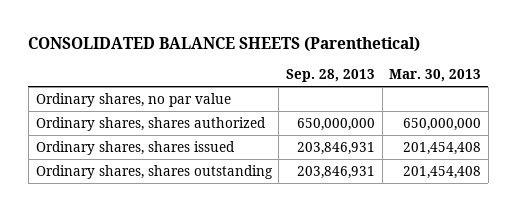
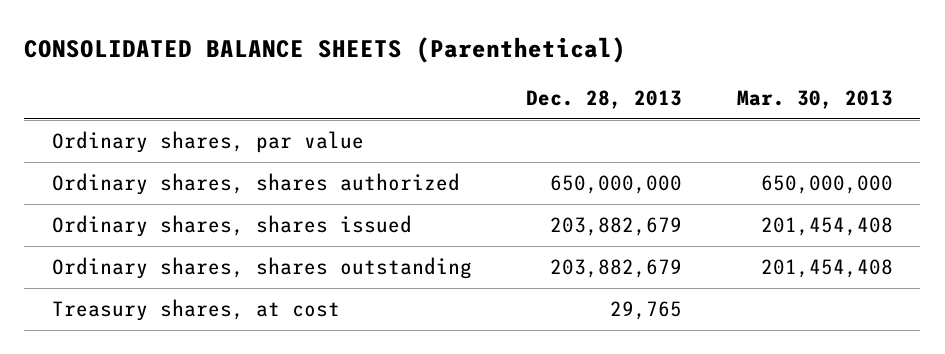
- | Sep. 28, 2013 | Mar. 30, 2013
+ | Dec. 28, 2013 | Mar. 30, 2013
- Ordinary shares, no par value
+ Ordinary shares, par value
+ Treasury shares, at cost | 29,765 |

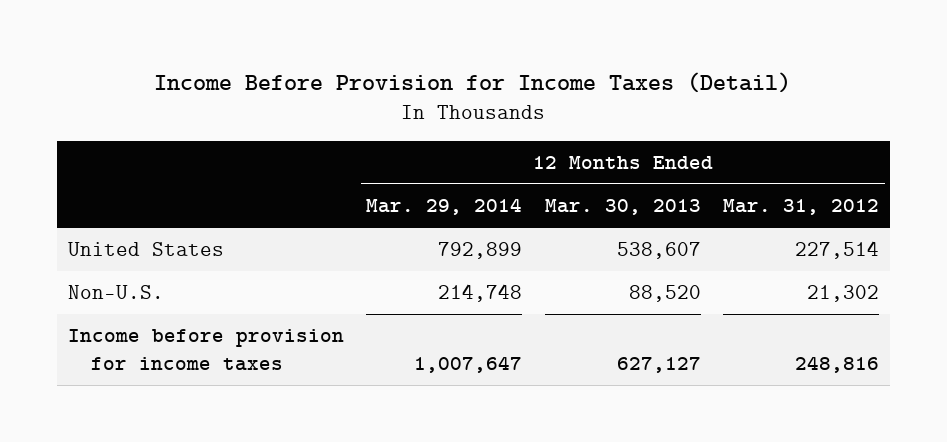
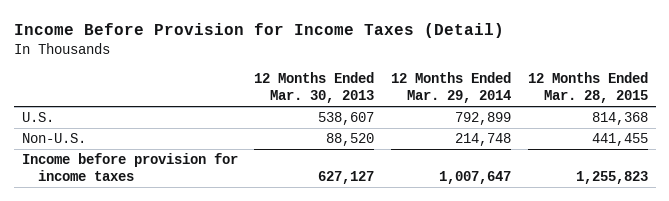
- | 12 Months Ended Mar. 29, 2014 | 12 Months Ended Mar. 30, 2013 | 12 Months Ended Mar. 31, 2012
+ | 12 Months Ended Mar. 30, 2013 | 12 Months Ended Mar. 29, 2014 | 12 Months Ended Mar. 28, 2015
- United States | 792,899 | 538,607 | 227,514
+ U.S. | 538,607 | 792,899 | 814,368

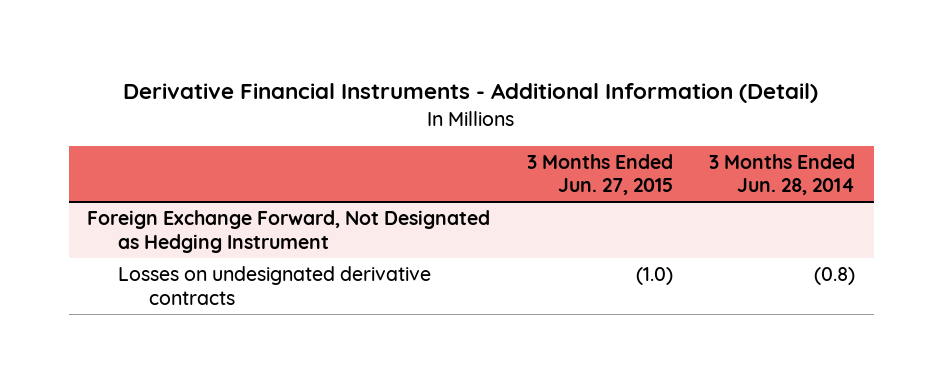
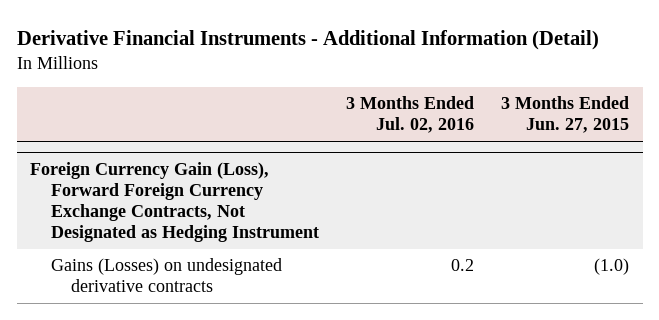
- | 3 Months Ended Jun. 27, 2015 | 3 Months Ended Jun. 28, 2014
+ | 3 Months Ended Jul. 02, 2016 | 3 Months Ended Jun. 27, 2015
- Foreign Exchange Forward, Not Designated as Hedging Instrument
- Losses on undesignated derivative contracts | (1.0) | (0.8)
+ Foreign Currency Gain (Loss), Forward Foreign Currency Exchange Contracts, Not Designated as Hedging Instrument
+ Gains (Losses) on undesignated derivative contracts | 0.2 | (1.0)

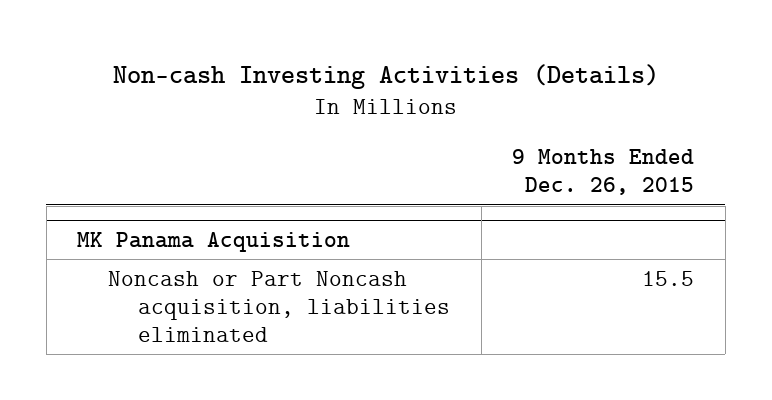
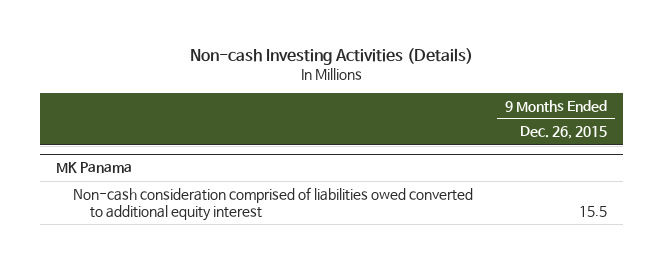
- MK Panama Acquisition
- Noncash or Part Noncash acquisition, liabilities eliminated | 15.5
+ MK Panama
+ Non-cash consideration comprised of liabilities owed converted to additional equity interest | 15.5

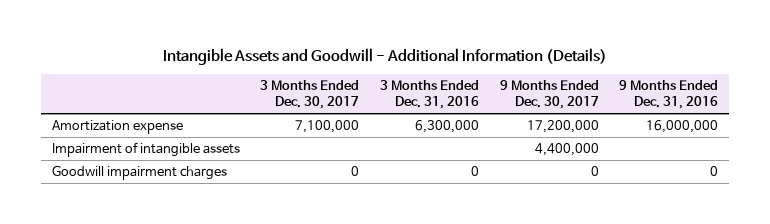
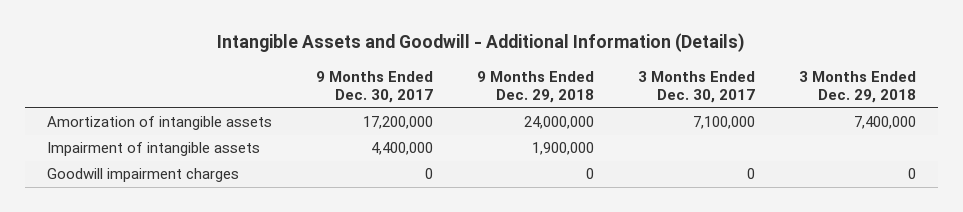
- | 3 Months Ended Dec. 30, 2017 | 3 Months Ended Dec. 31, 2016 | 9 Months Ended Dec. 30, 2017 | 9 Months Ended Dec. 31, 2016
+ | 9 Months Ended Dec. 30, 2017 | 9 Months Ended Dec. 29, 2018 | 3 Months Ended Dec. 30, 2017 | 3 Months Ended Dec. 29, 2018
- Amortization expense | 7,100,000 | 6,300,000 | 17,200,000 | 16,000,000
+ Amortization of intangible assets | 17,200,000 | 24,000,000 | 7,100,000 | 7,400,000

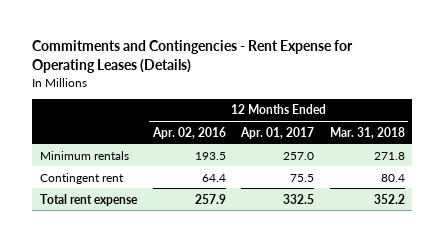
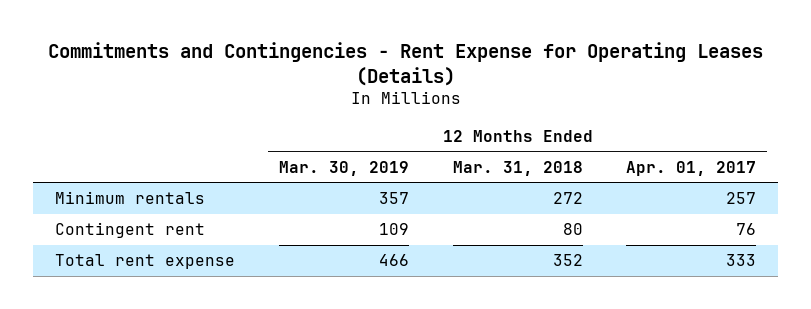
- | 12 Months Ended Apr. 02, 2016 | 12 Months Ended Apr. 01, 2017 | 12 Months Ended Mar. 31, 2018
+ | 12 Months Ended Mar. 30, 2019 | 12 Months Ended Mar. 31, 2018 | 12 Months Ended Apr. 01, 2017
- Minimum rentals | 193.5 | 257.0 | 271.8
- Contingent rent | 64.4 | 75.5 | 80.4
- Total rent expense | 257.9 | 332.5 | 352.2
+ Minimum rentals | 357 | 272 | 257
+ Contingent rent | 109 | 80 | 76
+ Total rent expense | 466 | 352 | 333

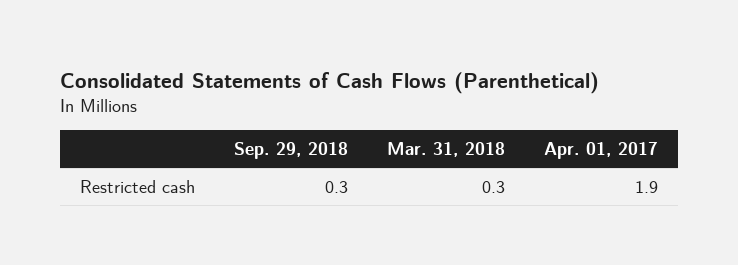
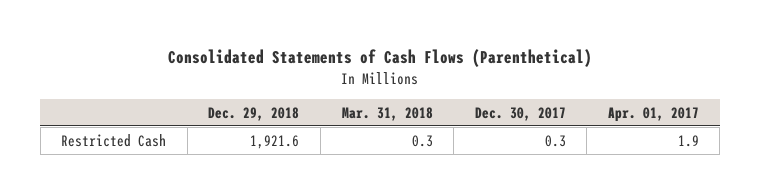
- | Sep. 29, 2018 | Mar. 31, 2018 | Apr. 01, 2017
+ | Dec. 29, 2018 | Mar. 31, 2018 | Dec. 30, 2017 | Apr. 01, 2017
- Restricted cash | 0.3 | 0.3 | 1.9
+ Restricted Cash | 1,921.6 | 0.3 | 0.3 | 1.9

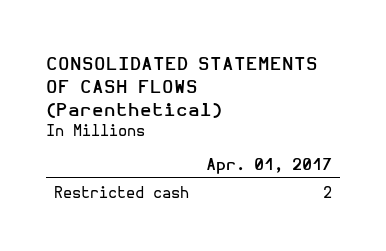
- Consolidated Statements of Cash Flows (Parenthetical)
+ CONSOLIDATED STATEMENTS OF CASH FLOWS (Parenthetical)
- | Dec. 29, 2018 | Mar. 31, 2018 | Dec. 30, 2017 | Apr. 01, 2017
+ | Apr. 01, 2017
- Restricted Cash | 1,921.6 | 0.3 | 0.3 | 1.9
+ Restricted cash | 2

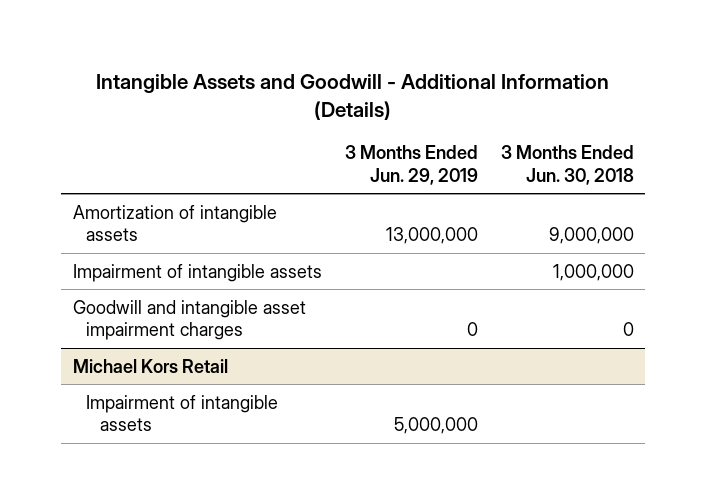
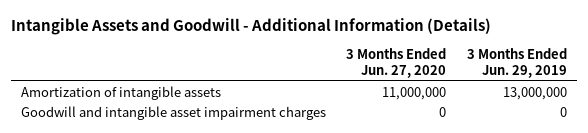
- | 3 Months Ended Jun. 29, 2019 | 3 Months Ended Jun. 30, 2018
+ | 3 Months Ended Jun. 27, 2020 | 3 Months Ended Jun. 29, 2019
- Impairment of intangible assets | | 1,000,000
- Michael Kors Retail
- Impairment of intangible assets | 5,000,000 |

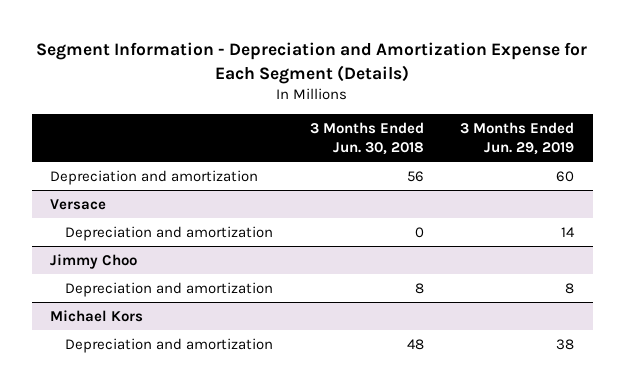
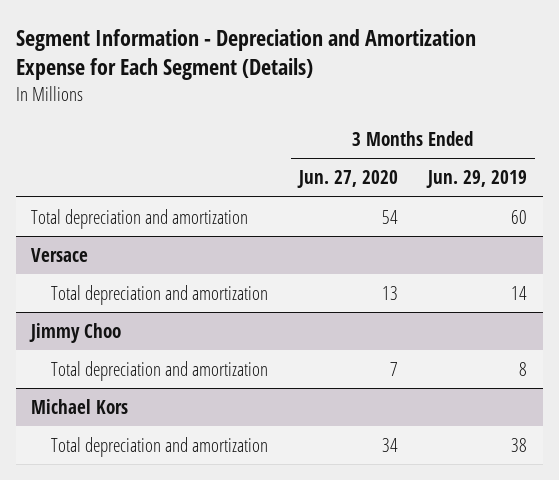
- | 3 Months Ended Jun. 30, 2018 | 3 Months Ended Jun. 29, 2019
+ | 3 Months Ended Jun. 27, 2020 | 3 Months Ended Jun. 29, 2019
- Depreciation and amortization | 56 | 60
+ Total depreciation and amortization | 54 | 60
@ Versace
- Depreciation and amortization | 0 | 14
+ Total depreciation and amortization | 13 | 14
@ Jimmy Choo
- Depreciation and amortization | 8 | 8
+ Total depreciation and amortization | 7 | 8
@ Michael Kors
- Depreciation and amortization | 48 | 38
+ Total depreciation and amortization | 34 | 38

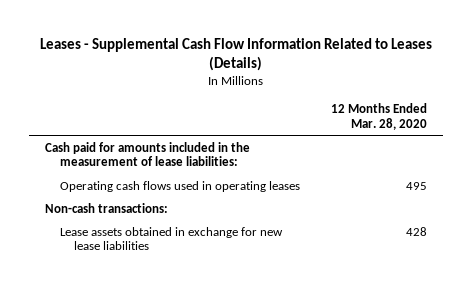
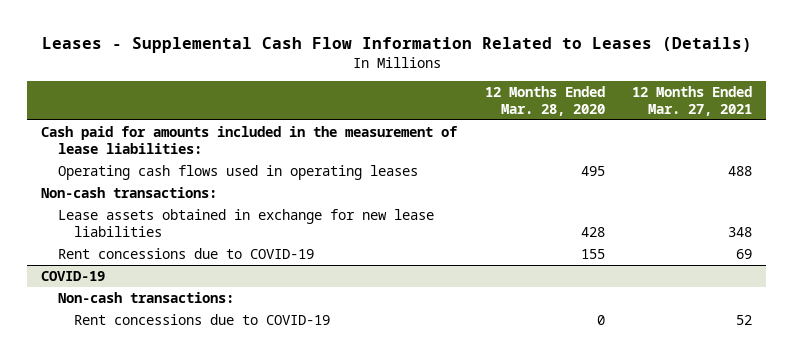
- | 12 Months Ended Mar. 28, 2020
+ | 12 Months Ended Mar. 28, 2020 | 12 Months Ended Mar. 27, 2021
+ Rent concessions due to COVID-19 | 155 | 69
+ COVID-19
+ Non-cash transactions:
+ Rent concessions due to COVID-19 | 0 | 52

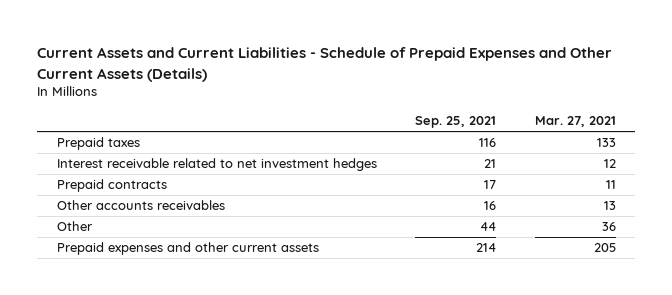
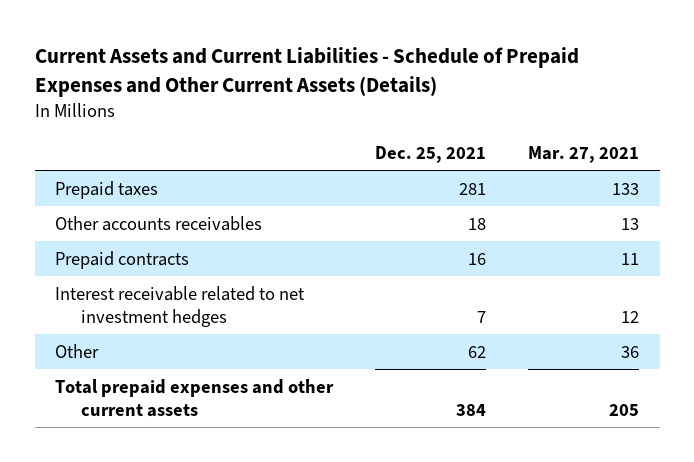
- | Sep. 25, 2021 | Mar. 27, 2021
+ | Dec. 25, 2021 | Mar. 27, 2021
moved down: Prepaid contracts | 16 | 11
moved down: Interest receivable related to net investment hedges | 7 | 12
- Prepaid expenses and other current assets | 214 | 205
+ Total prepaid expenses and other current assets | 384 | 205

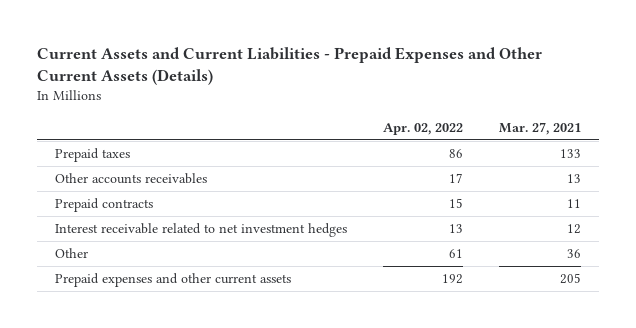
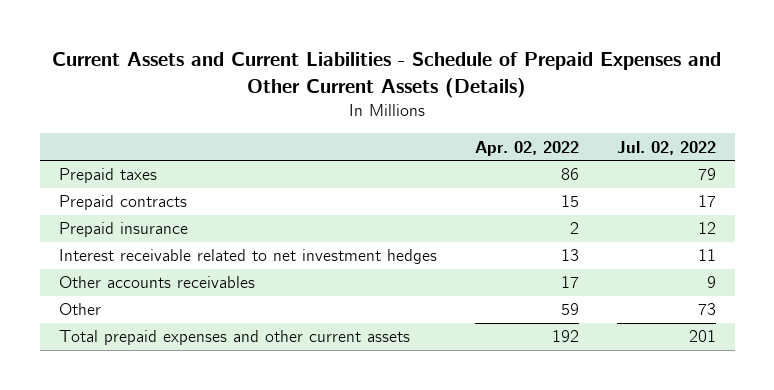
- Current Assets and Current Liabilities - Prepaid Expenses and Other Current Assets (Details)
+ Current Assets and Current Liabilities - Schedule of Prepaid Expenses and Other Current Assets (Details)
- | Apr. 02, 2022 | Mar. 27, 2021
+ | Apr. 02, 2022 | Jul. 02, 2022
+ Prepaid insurance | 2 | 12
- Other | 61 | 36
- Prepaid expenses and other current assets | 192 | 205
moved down: Other accounts receivables | 17 | 9
+ Other | 59 | 73
+ Total prepaid expenses and other current assets | 192 | 201

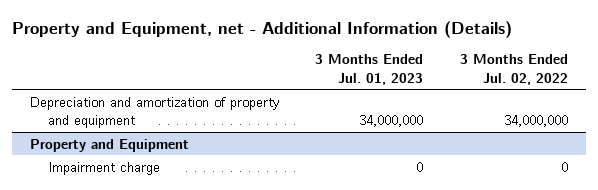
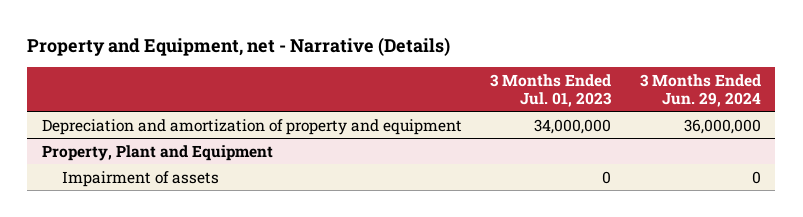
- Property and Equipment, net - Additional Information (Details)
+ Property and Equipment, net - Narrative (Details)
- | 3 Months Ended Jul. 01, 2023 | 3 Months Ended Jul. 02, 2022
+ | 3 Months Ended Jul. 01, 2023 | 3 Months Ended Jun. 29, 2024
- Property and Equipment
- Impairment charge | 0 | 0
+ Property, Plant and Equipment
+ Impairment of assets | 0 | 0

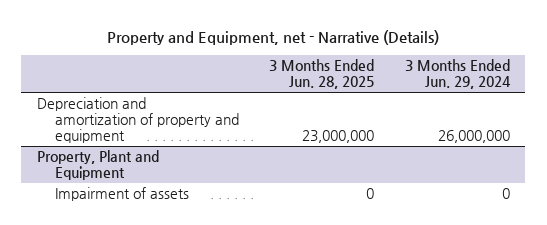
- | 3 Months Ended Jul. 01, 2023 | 3 Months Ended Jun. 29, 2024
+ | 3 Months Ended Jun. 28, 2025 | 3 Months Ended Jun. 29, 2024
- Depreciation and amortization of property and equipment | 34,000,000 | 36,000,000
+ Depreciation and amortization of property and equipment | 23,000,000 | 26,000,000

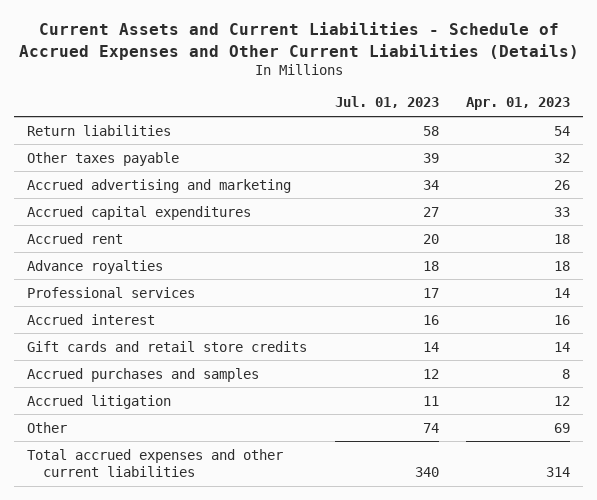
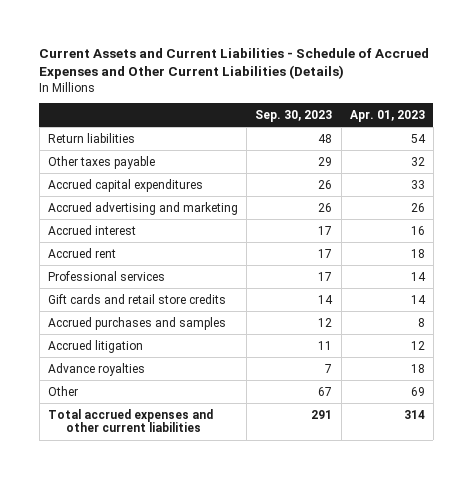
- | Jul. 01, 2023 | Apr. 01, 2023
+ | Sep. 30, 2023 | Apr. 01, 2023
moved down: Accrued advertising and marketing | 26 | 26
moved up: Accrued interest | 17 | 16
moved down: Advance royalties | 7 | 18

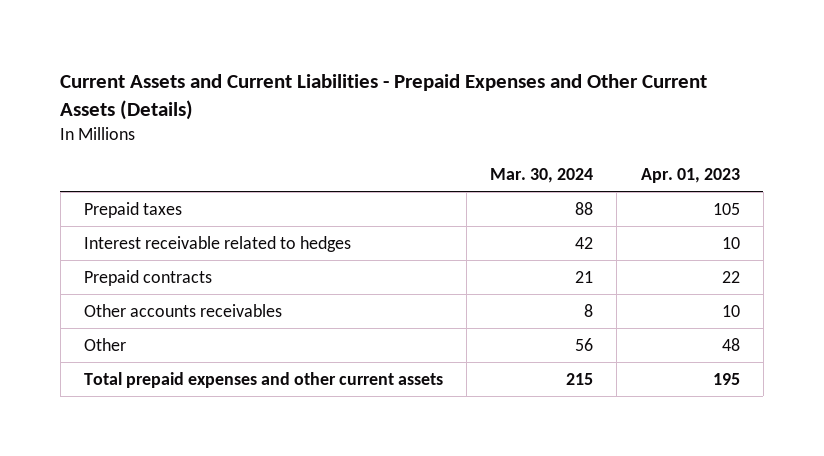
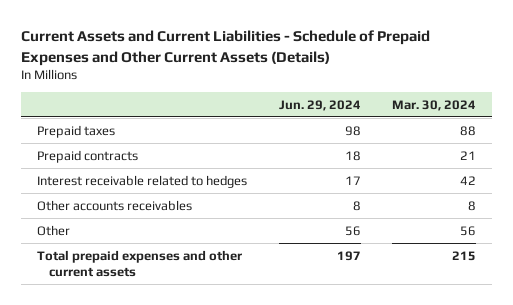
- Current Assets and Current Liabilities - Prepaid Expenses and Other Current Assets (Details)
+ Current Assets and Current Liabilities - Schedule of Prepaid Expenses and Other Current Assets (Details)
- | Mar. 30, 2024 | Apr. 01, 2023
+ | Jun. 29, 2024 | Mar. 30, 2024
moved down: Interest receivable related to hedges | 17 | 42

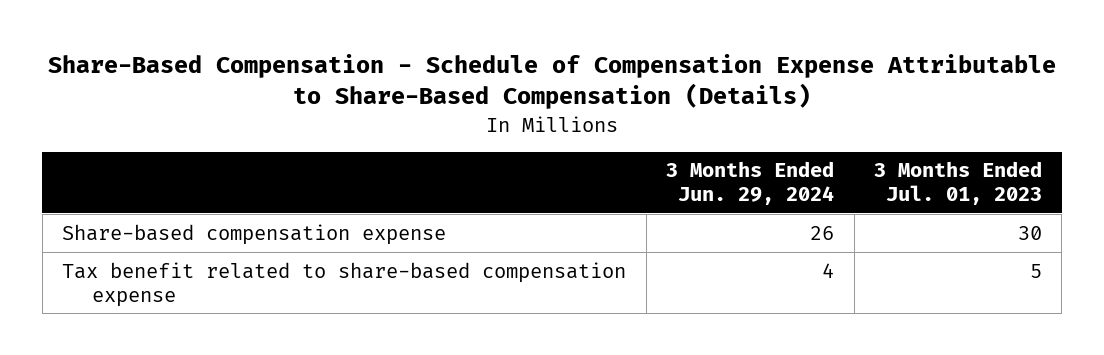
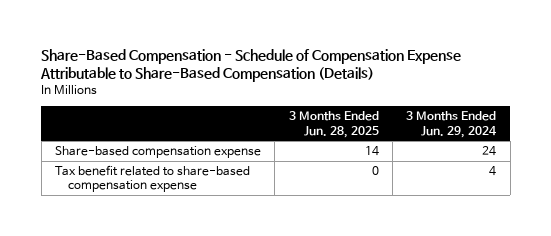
- | 3 Months Ended Jun. 29, 2024 | 3 Months Ended Jul. 01, 2023
+ | 3 Months Ended Jun. 28, 2025 | 3 Months Ended Jun. 29, 2024
- Share-based compensation expense | 26 | 30
+ Share-based compensation expense | 14 | 24

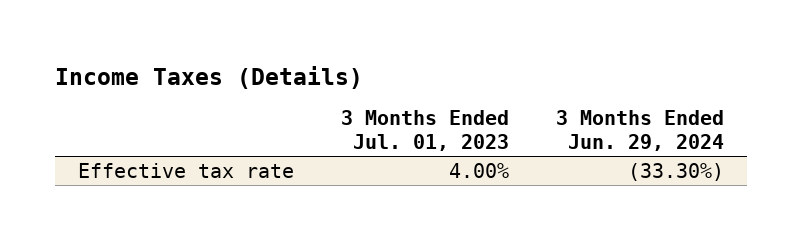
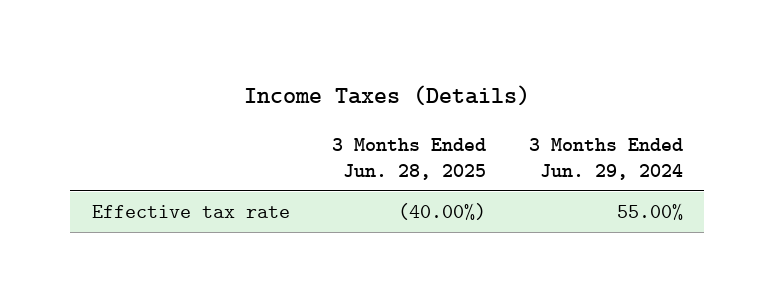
- | 3 Months Ended Jul. 01, 2023 | 3 Months Ended Jun. 29, 2024
+ | 3 Months Ended Jun. 28, 2025 | 3 Months Ended Jun. 29, 2024
- Effective tax rate | 4.00% | (33.30%)
+ Effective tax rate | (40.00%) | 55.00%

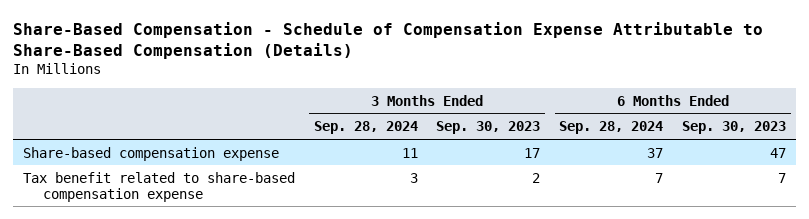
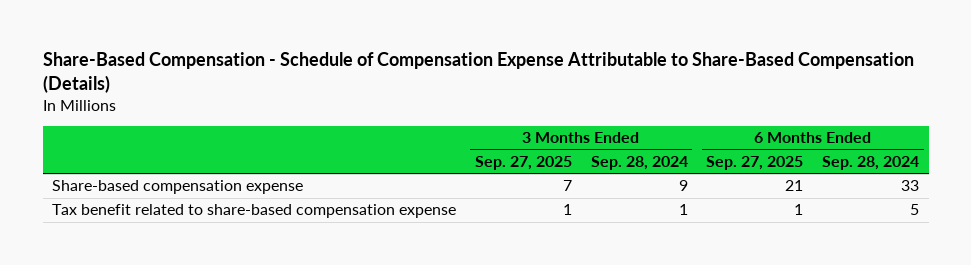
- | 3 Months Ended Sep. 28, 2024 | 3 Months Ended Sep. 30, 2023 | 6 Months Ended Sep. 28, 2024 | 6 Months Ended Sep. 30, 2023
+ | 3 Months Ended Sep. 27, 2025 | 3 Months Ended Sep. 28, 2024 | 6 Months Ended Sep. 27, 2025 | 6 Months Ended Sep. 28, 2024
- Share-based compensation expense | 11 | 17 | 37 | 47
- Tax benefit related to share-based compensation expense | 3 | 2 | 7 | 7
+ Share-based compensation expense | 7 | 9 | 21 | 33
+ Tax benefit related to share-based compensation expense | 1 | 1 | 1 | 5

